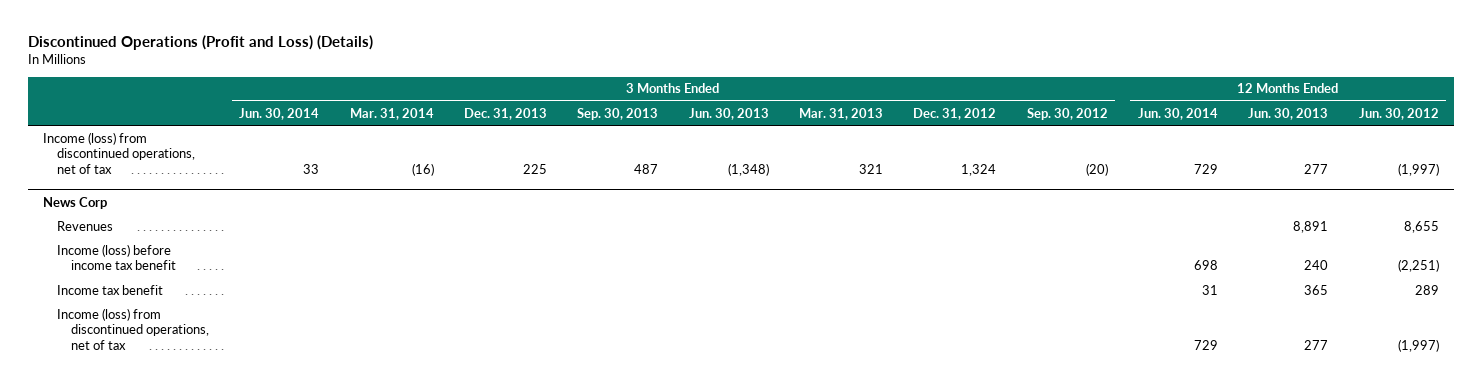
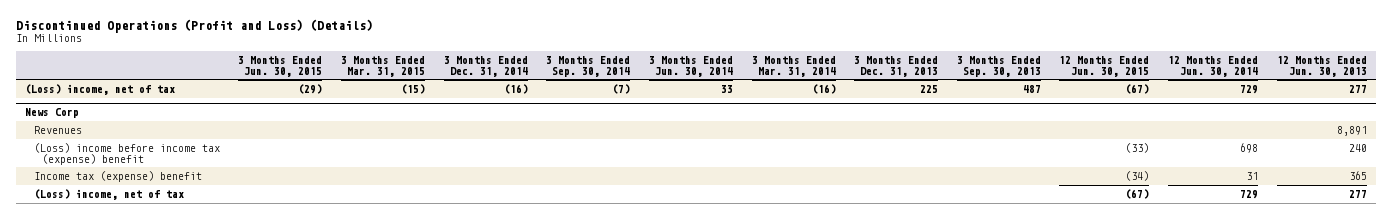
- | 3 Months Ended Jun. 30, 2014 | 3 Months Ended Mar. 31, 2014 | 3 Months Ended Dec. 31, 2013 | 3 Months Ended Sep. 30, 2013 | 3 Months Ended Jun. 30, 2013 | 3 Months Ended Mar. 31, 2013 | 3 Months Ended Dec. 31, 2012 | 3 Months Ended Sep. 30, 2012 | 12 Months Ended Jun. 30, 2014 | 12 Months Ended Jun. 30, 2013 | 12 Months Ended Jun. 30, 2012
+ | 3 Months Ended Jun. 30, 2015 | 3 Months Ended Mar. 31, 2015 | 3 Months Ended Dec. 31, 2014 | 3 Months Ended Sep. 30, 2014 | 3 Months Ended Jun. 30, 2014 | 3 Months Ended Mar. 31, 2014 | 3 Months Ended Dec. 31, 2013 | 3 Months Ended Sep. 30, 2013 | 12 Months Ended Jun. 30, 2015 | 12 Months Ended Jun. 30, 2014 | 12 Months Ended Jun. 30, 2013
- Income (loss) from discontinued operations, net of tax | 33 | (16) | 225 | 487 | (1,348) | 321 | 1,324 | (20) | 729 | 277 | (1,997)
+ (Loss) income, net of tax | (29) | (15) | (16) | (7) | 33 | (16) | 225 | 487 | (67) | 729 | 277
@ News Corp
- Income (loss) before income tax benefit | | | | | | | | | 698 | 240 | (2,251)
- Income tax benefit | | | | | | | | | 31 | 365 | 289
- Income (loss) from discontinued operations, net of tax | | | | | | | | | 729 | 277 | (1,997)
+ (Loss) income before income tax (expense) benefit | | | | | | | | | (33) | 698 | 240
+ Income tax (expense) benefit | | | | | | | | | (34) | 31 | 365
+ (Loss) income, net of tax | | | | | | | | | (67) | 729 | 277

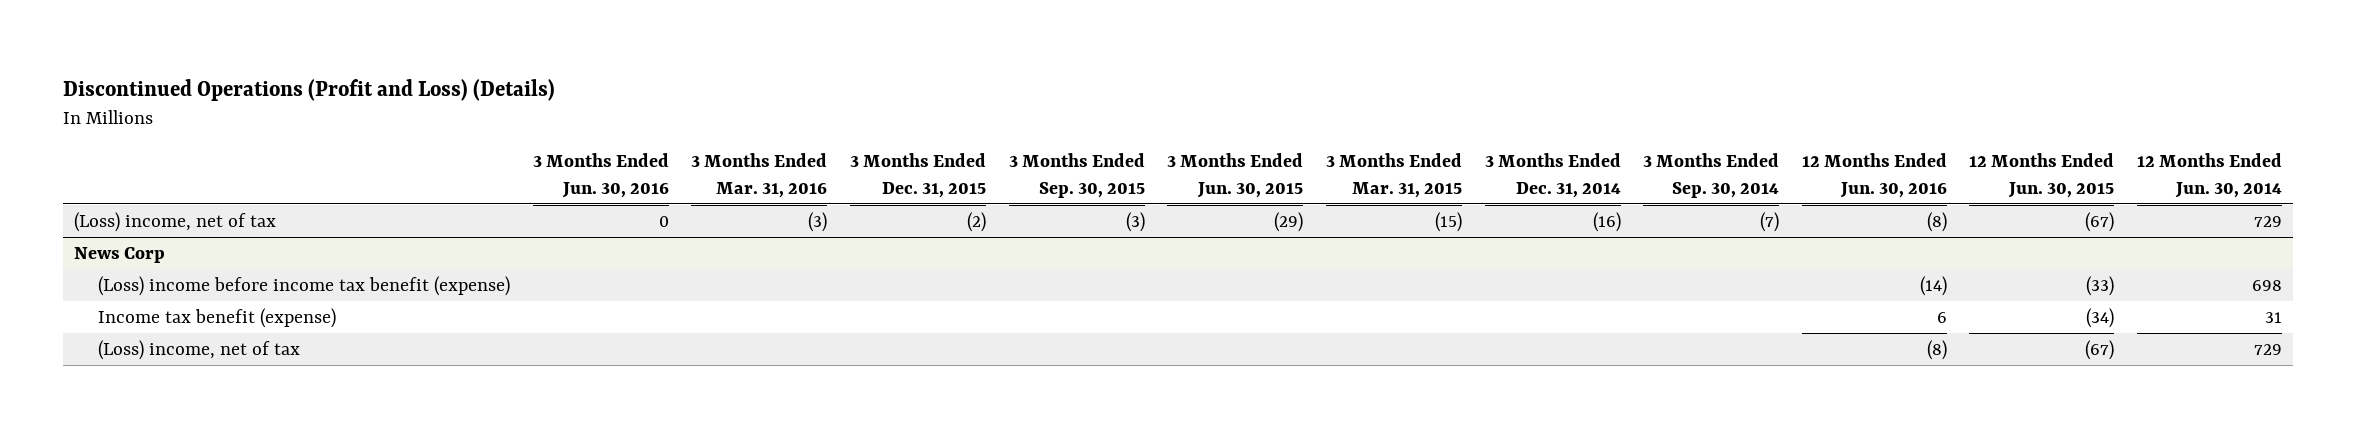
- | 3 Months Ended Jun. 30, 2015 | 3 Months Ended Mar. 31, 2015 | 3 Months Ended Dec. 31, 2014 | 3 Months Ended Sep. 30, 2014 | 3 Months Ended Jun. 30, 2014 | 3 Months Ended Mar. 31, 2014 | 3 Months Ended Dec. 31, 2013 | 3 Months Ended Sep. 30, 2013 | 12 Months Ended Jun. 30, 2015 | 12 Months Ended Jun. 30, 2014 | 12 Months Ended Jun. 30, 2013
+ | 3 Months Ended Jun. 30, 2016 | 3 Months Ended Mar. 31, 2016 | 3 Months Ended Dec. 31, 2015 | 3 Months Ended Sep. 30, 2015 | 3 Months Ended Jun. 30, 2015 | 3 Months Ended Mar. 31, 2015 | 3 Months Ended Dec. 31, 2014 | 3 Months Ended Sep. 30, 2014 | 12 Months Ended Jun. 30, 2016 | 12 Months Ended Jun. 30, 2015 | 12 Months Ended Jun. 30, 2014
@ News Corp
- Revenues | | | | | | | | | | | 8,891
- (Loss) income before income tax (expense) benefit | | | | | | | | | (33) | 698 | 240
- Income tax (expense) benefit | | | | | | | | | (34) | 31 | 365
+ (Loss) income before income tax benefit (expense) | | | | | | | | | (14) | (33) | 698
+ Income tax benefit (expense) | | | | | | | | | 6 | (34) | 31

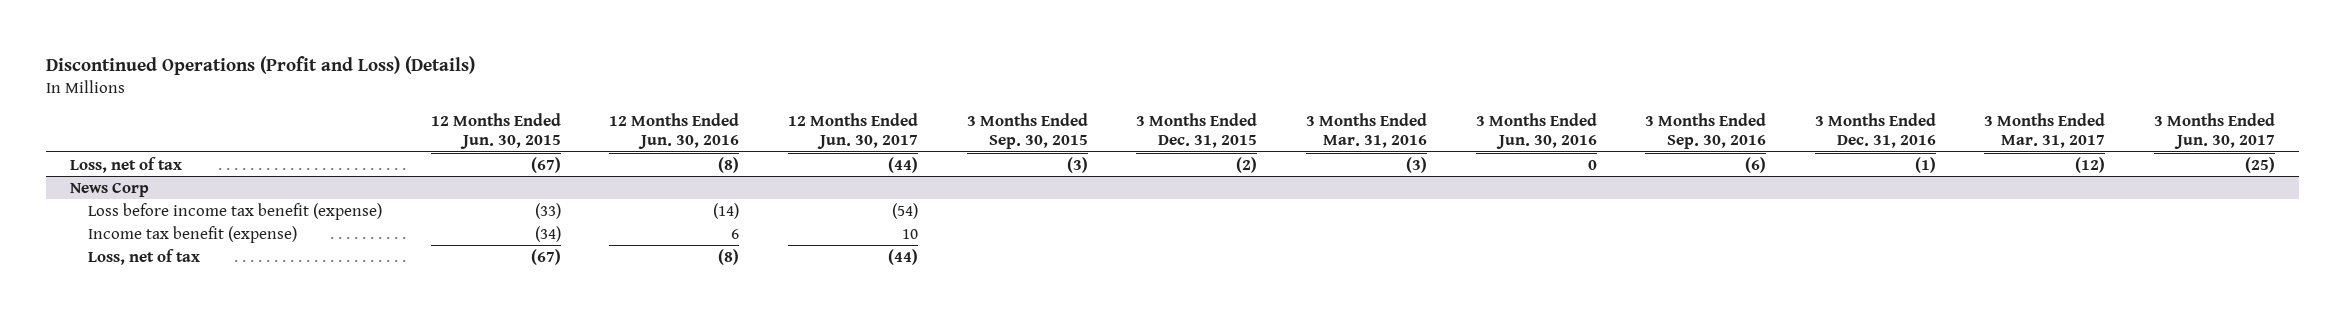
- | 3 Months Ended Jun. 30, 2016 | 3 Months Ended Mar. 31, 2016 | 3 Months Ended Dec. 31, 2015 | 3 Months Ended Sep. 30, 2015 | 3 Months Ended Jun. 30, 2015 | 3 Months Ended Mar. 31, 2015 | 3 Months Ended Dec. 31, 2014 | 3 Months Ended Sep. 30, 2014 | 12 Months Ended Jun. 30, 2016 | 12 Months Ended Jun. 30, 2015 | 12 Months Ended Jun. 30, 2014
+ | 12 Months Ended Jun. 30, 2015 | 12 Months Ended Jun. 30, 2016 | 12 Months Ended Jun. 30, 2017 | 3 Months Ended Sep. 30, 2015 | 3 Months Ended Dec. 31, 2015 | 3 Months Ended Mar. 31, 2016 | 3 Months Ended Jun. 30, 2016 | 3 Months Ended Sep. 30, 2016 | 3 Months Ended Dec. 31, 2016 | 3 Months Ended Mar. 31, 2017 | 3 Months Ended Jun. 30, 2017
- (Loss) income, net of tax | 0 | (3) | (2) | (3) | (29) | (15) | (16) | (7) | (8) | (67) | 729
+ Loss, net of tax | (67) | (8) | (44) | (3) | (2) | (3) | 0 | (6) | (1) | (12) | (25)
@ News Corp
- (Loss) income before income tax benefit (expense) | | | | | | | | | (14) | (33) | 698
+ Loss before income tax benefit (expense) | (33) | (14) | (54) | | | | | | | |
- (Loss) income, net of tax | | | | | | | | | (8) | (67) | 729
+ Loss, net of tax | (67) | (8) | (44) | | | | | | | |

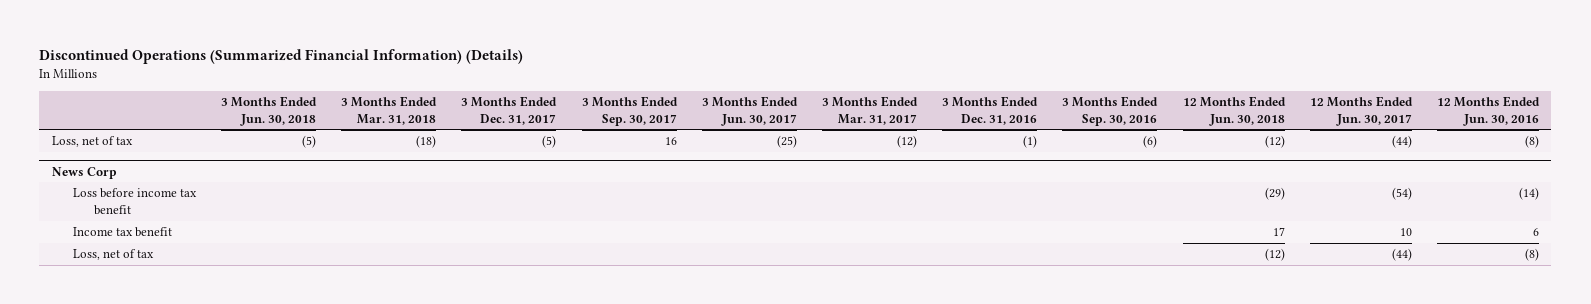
- Discontinued Operations (Profit and Loss) (Details)
+ Discontinued Operations (Summarized Financial Information) (Details)
- | 12 Months Ended Jun. 30, 2015 | 12 Months Ended Jun. 30, 2016 | 12 Months Ended Jun. 30, 2017 | 3 Months Ended Sep. 30, 2015 | 3 Months Ended Dec. 31, 2015 | 3 Months Ended Mar. 31, 2016 | 3 Months Ended Jun. 30, 2016 | 3 Months Ended Sep. 30, 2016 | 3 Months Ended Dec. 31, 2016 | 3 Months Ended Mar. 31, 2017 | 3 Months Ended Jun. 30, 2017
+ | 3 Months Ended Jun. 30, 2018 | 3 Months Ended Mar. 31, 2018 | 3 Months Ended Dec. 31, 2017 | 3 Months Ended Sep. 30, 2017 | 3 Months Ended Jun. 30, 2017 | 3 Months Ended Mar. 31, 2017 | 3 Months Ended Dec. 31, 2016 | 3 Months Ended Sep. 30, 2016 | 12 Months Ended Jun. 30, 2018 | 12 Months Ended Jun. 30, 2017 | 12 Months Ended Jun. 30, 2016
@ News Corp
- Loss before income tax benefit (expense) | (33) | (14) | (54) | | | | | | | |
- Income tax benefit (expense) | (34) | 6 | 10 | | | | | | | |
+ Loss before income tax benefit | | | | | | | | | (29) | (54) | (14)
+ Income tax benefit | | | | | | | | | 17 | 10 | 6

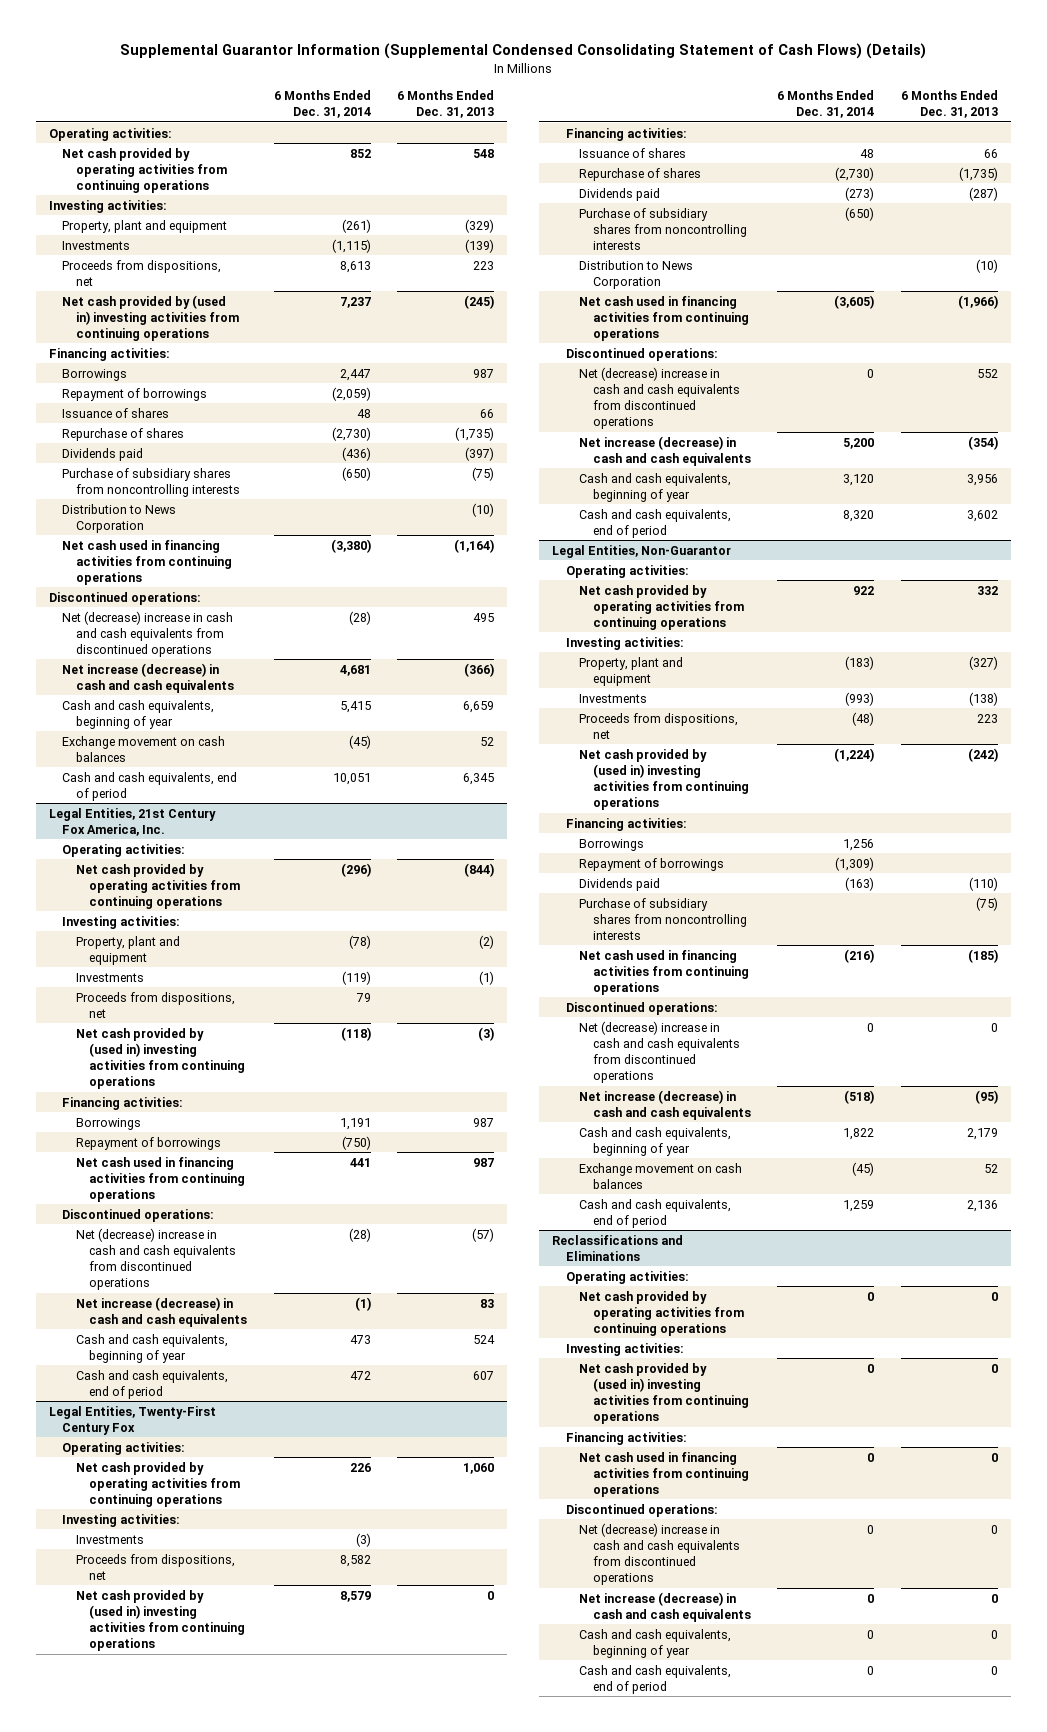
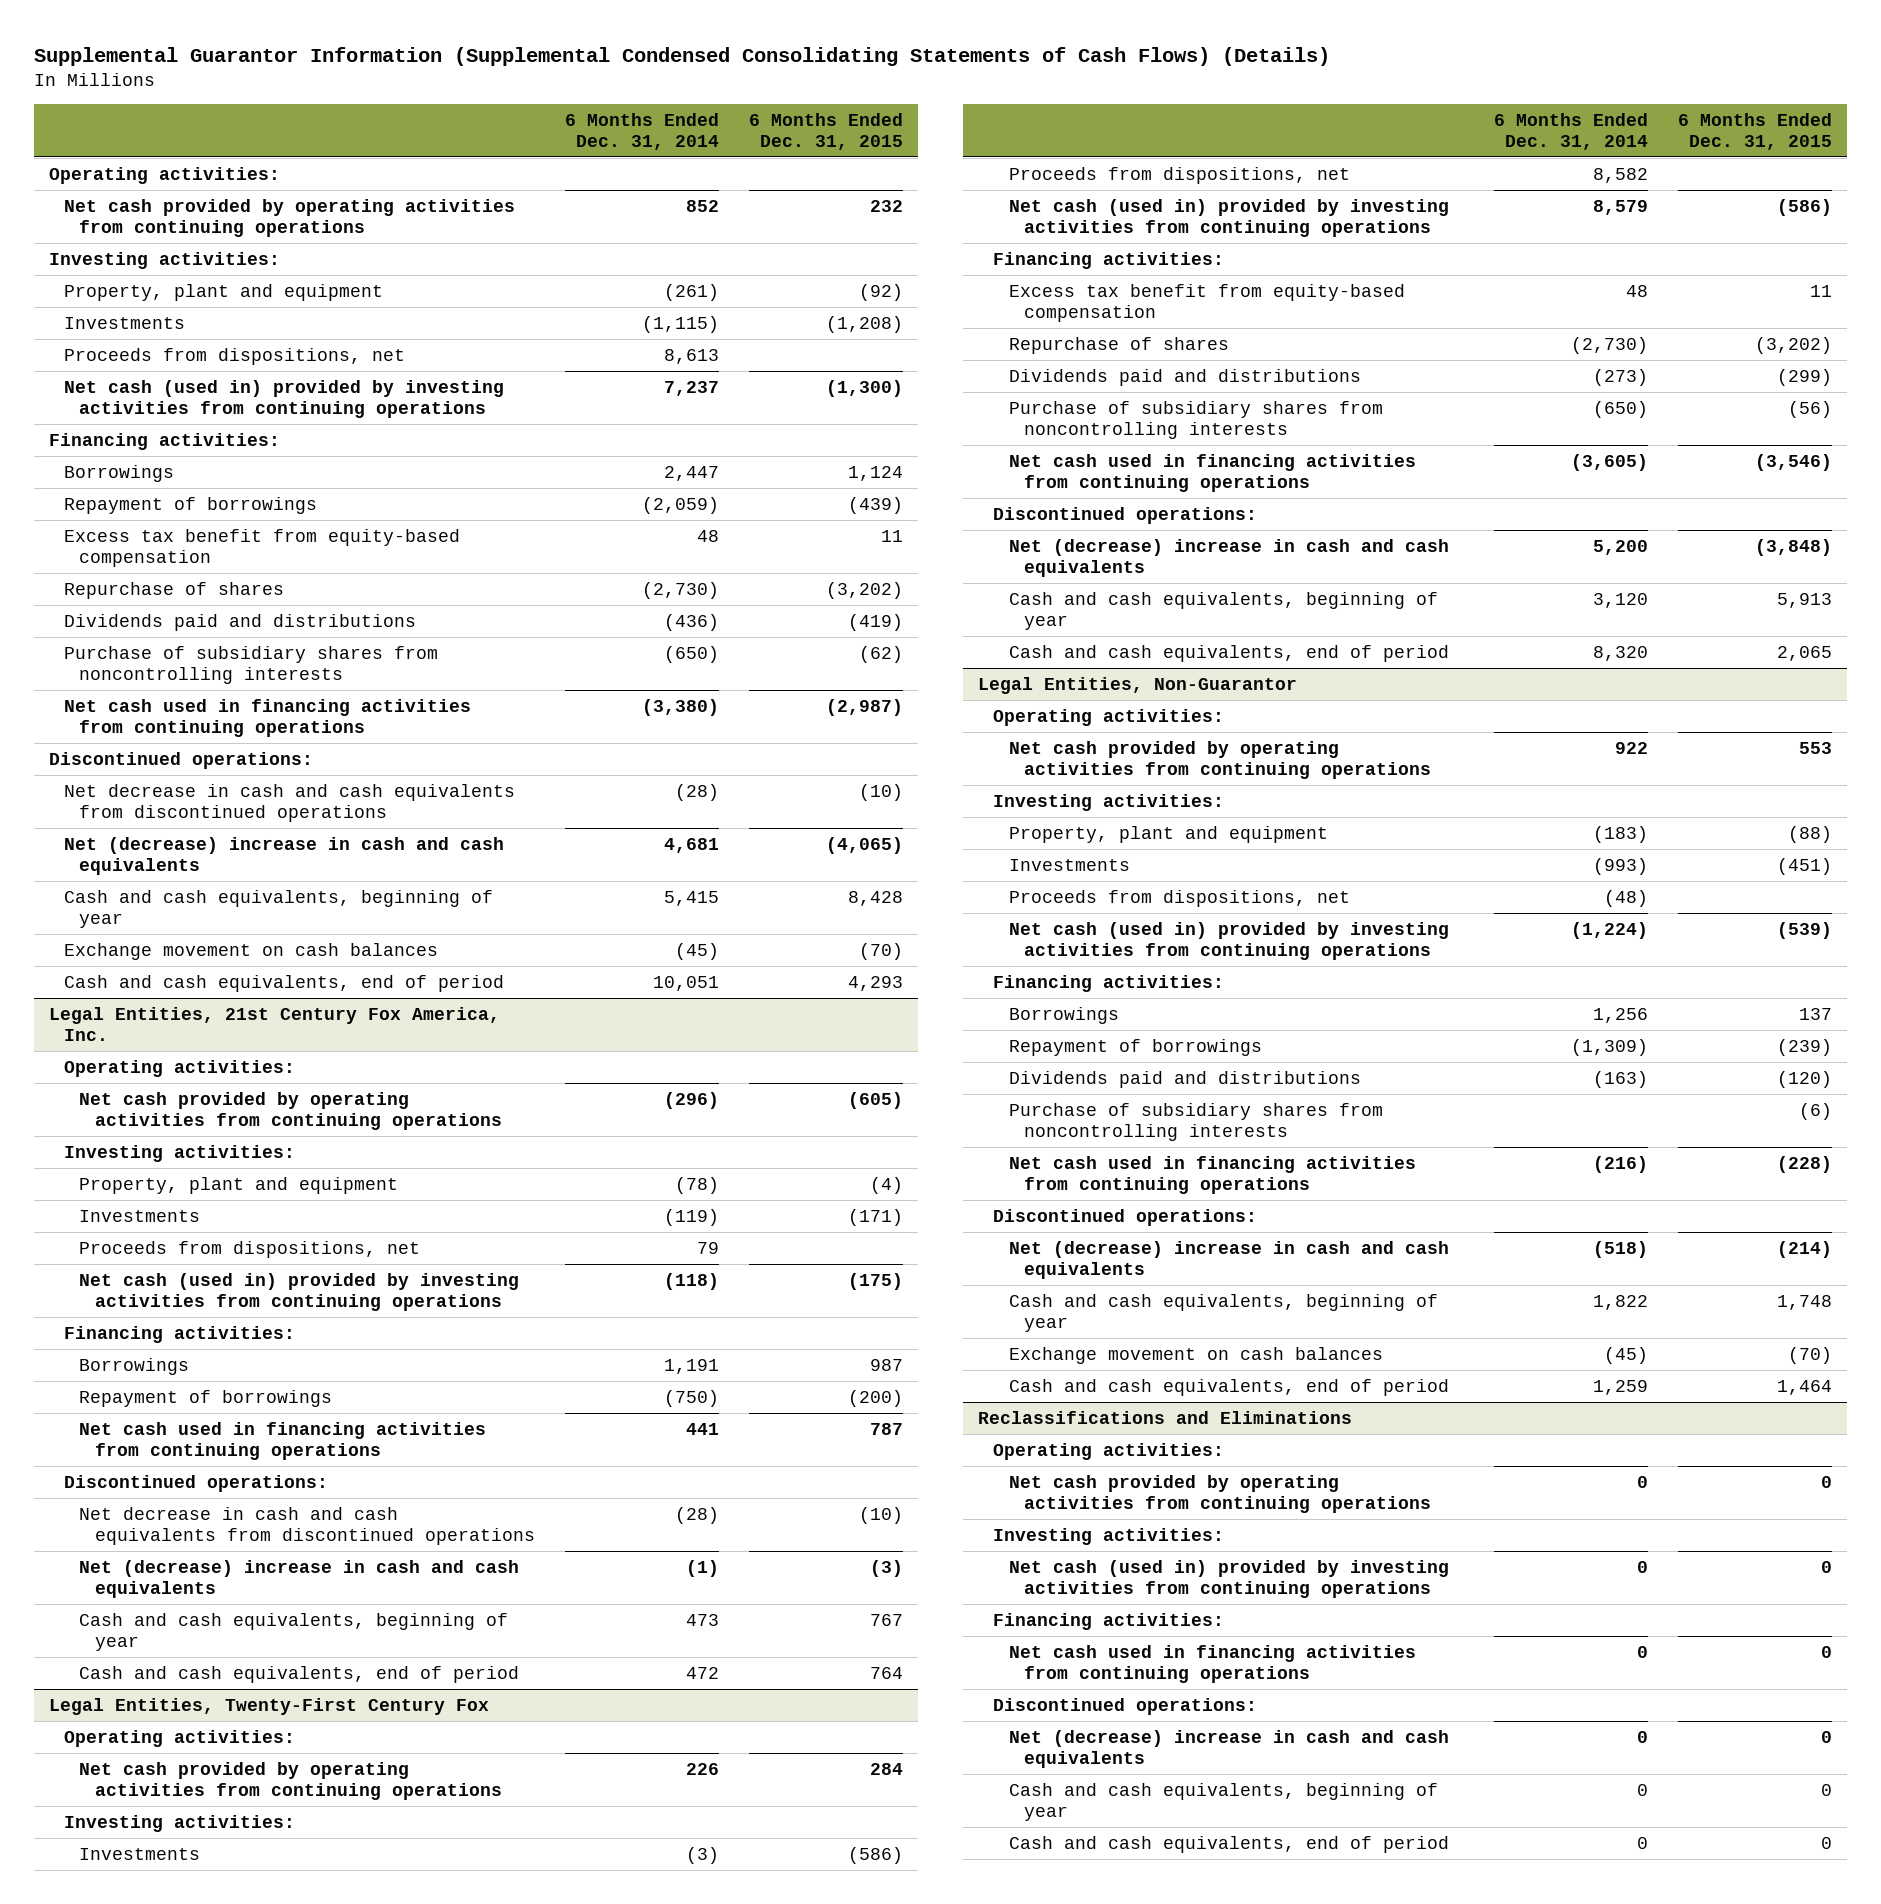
- Supplemental Guarantor Information (Supplemental Condensed Consolidating Statement of Cash Flows) (Details)
+ Supplemental Guarantor Information (Supplemental Condensed Consolidating Statements of Cash Flows) (Details)
- | 6 Months Ended Dec. 31, 2014 | 6 Months Ended Dec. 31, 2013
+ | 6 Months Ended Dec. 31, 2014 | 6 Months Ended Dec. 31, 2015
- Net cash provided by (used in) investing activities from continuing operations | 7,237 | (245)
+ Net cash (used in) provided by investing activities from continuing operations | 7,237 | (1,300)
- Issuance of shares | 48 | 66
+ Excess tax benefit from equity-based compensation | 48 | 11
- Dividends paid | (436) | (397)
+ Dividends paid and distributions | (436) | (419)
- Distribution to News Corporation | | (10)
- Net (decrease) increase in cash and cash equivalents from discontinued operations | (28) | 495
- Net increase (decrease) in cash and cash equivalents | 4,681 | (366)
+ Net decrease in cash and cash equivalents from discontinued operations | (28) | (10)
+ Net (decrease) increase in cash and cash equivalents | 4,681 | (4,065)
@ Legal Entities, 21st Century Fox America, Inc.
- Net cash provided by (used in) investing activities from continuing operations | (118) | (3)
+ Net cash (used in) provided by investing activities from continuing operations | (118) | (175)
- Net (decrease) increase in cash and cash equivalents from discontinued operations | (28) | (57)
- Net increase (decrease) in cash and cash equivalents | (1) | 83
+ Net decrease in cash and cash equivalents from discontinued operations | (28) | (10)
+ Net (decrease) increase in cash and cash equivalents | (1) | (3)
@ Legal Entities, Twenty-First Century Fox
- Net cash provided by (used in) investing activities from continuing operations | 8,579 | 0
+ Net cash (used in) provided by investing activities from continuing operations | 8,579 | (586)
- Issuance of shares | 48 | 66
+ Excess tax benefit from equity-based compensation | 48 | 11
- Dividends paid | (273) | (287)
+ Dividends paid and distributions | (273) | (299)
- Distribution to News Corporation | | (10)
- Net (decrease) increase in cash and cash equivalents from discontinued operations | 0 | 552
- Net increase (decrease) in cash and cash equivalents | 5,200 | (354)
+ Net (decrease) increase in cash and cash equivalents | 5,200 | (3,848)
@ Legal Entities, Non-Guarantor
- Net cash provided by (used in) investing activities from continuing operations | (1,224) | (242)
+ Net cash (used in) provided by investing activities from continuing operations | (1,224) | (539)
- Dividends paid | (163) | (110)
+ Dividends paid and distributions | (163) | (120)
- Net (decrease) increase in cash and cash equivalents from discontinued operations | 0 | 0
- Net increase (decrease) in cash and cash equivalents | (518) | (95)
+ Net (decrease) increase in cash and cash equivalents | (518) | (214)
@ Reclassifications and Eliminations
- Net cash provided by (used in) investing activities from continuing operations | 0 | 0
+ Net cash (used in) provided by investing activities from continuing operations | 0 | 0
- Net (decrease) increase in cash and cash equivalents from discontinued operations | 0 | 0
- Net increase (decrease) in cash and cash equivalents | 0 | 0
+ Net (decrease) increase in cash and cash equivalents | 0 | 0

